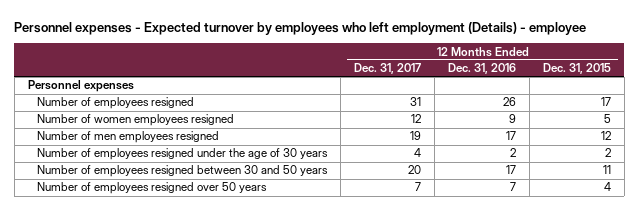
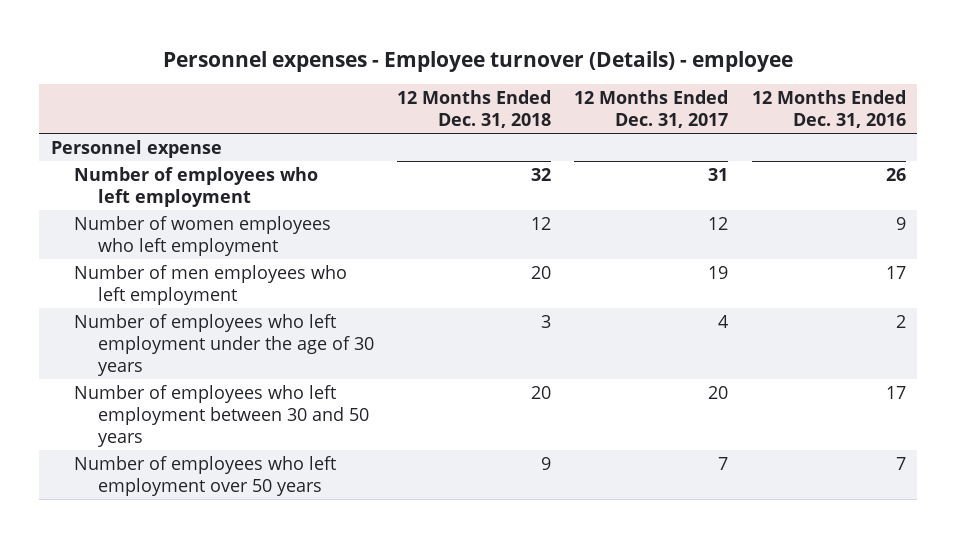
- Personnel expenses - Expected turnover by employees who left employment (Details) - employee
+ Personnel expenses - Employee turnover (Details) - employee
- | 12 Months Ended Dec. 31, 2017 | 12 Months Ended Dec. 31, 2016 | 12 Months Ended Dec. 31, 2015
+ | 12 Months Ended Dec. 31, 2018 | 12 Months Ended Dec. 31, 2017 | 12 Months Ended Dec. 31, 2016
- Personnel expenses
- Number of employees resigned | 31 | 26 | 17
- Number of women employees resigned | 12 | 9 | 5
- Number of men employees resigned | 19 | 17 | 12
- Number of employees resigned under the age of 30 years | 4 | 2 | 2
- Number of employees resigned between 30 and 50 years | 20 | 17 | 11
- Number of employees resigned over 50 years | 7 | 7 | 4
+ Personnel expense
+ Number of employees who left employment | 32 | 31 | 26
+ Number of women employees who left employment | 12 | 12 | 9
+ Number of men employees who left employment | 20 | 19 | 17
+ Number of employees who left employment under the age of 30 years | 3 | 4 | 2
+ Number of employees who left employment between 30 and 50 years | 20 | 20 | 17
+ Number of employees who left employment over 50 years | 9 | 7 | 7

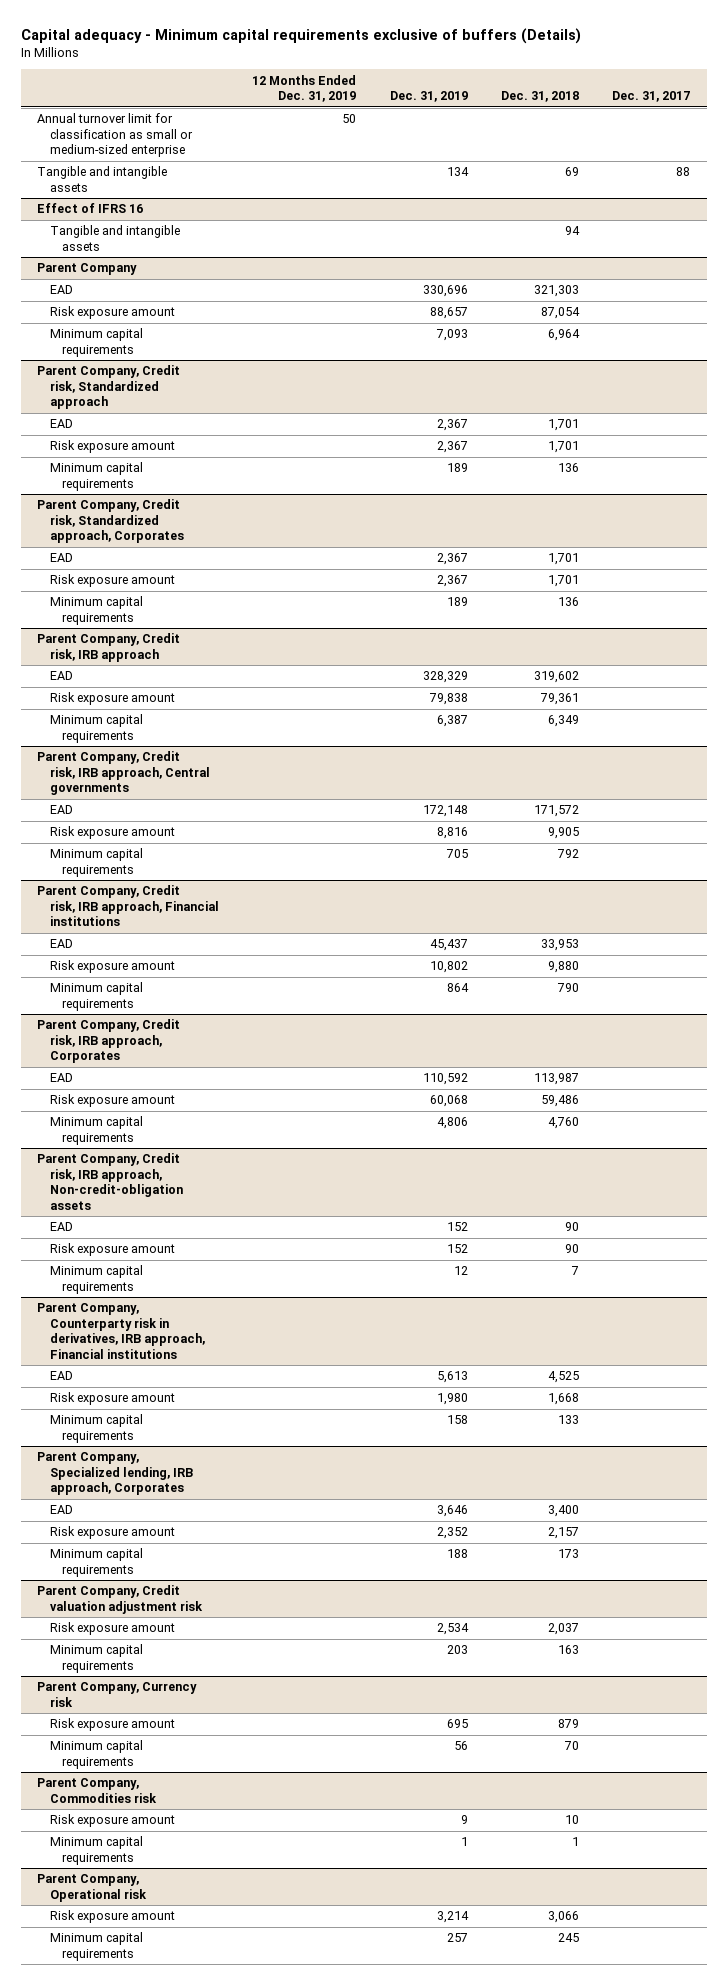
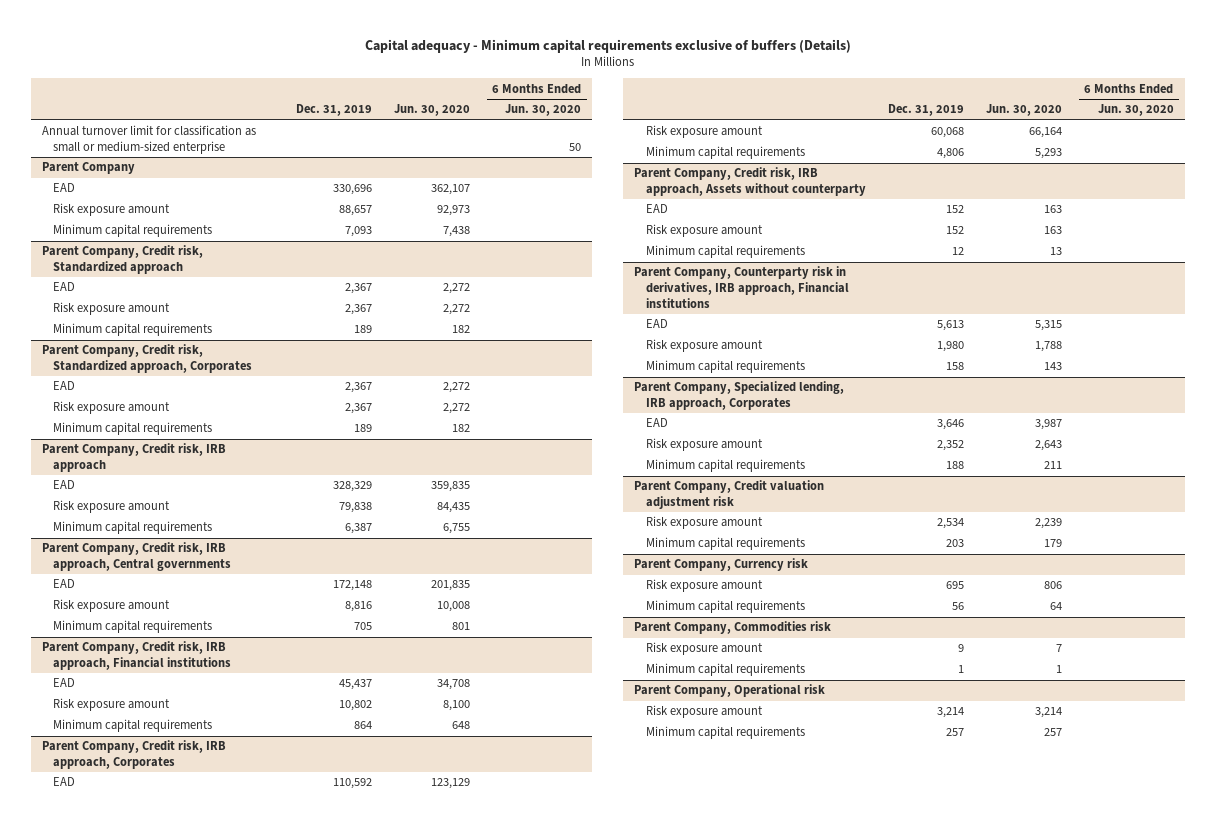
- | 12 Months Ended Dec. 31, 2019 | Dec. 31, 2019 | Dec. 31, 2018 | Dec. 31, 2017
+ | Dec. 31, 2019 | Jun. 30, 2020 | 6 Months Ended Jun. 30, 2020
- Tangible and intangible assets | | 134 | 69 | 88
- Effect of IFRS 16
- Tangible and intangible assets | | | 94 |
- Parent Company, Credit risk, IRB approach, Non-credit-obligation assets
+ Parent Company, Credit risk, IRB approach, Assets without counterparty

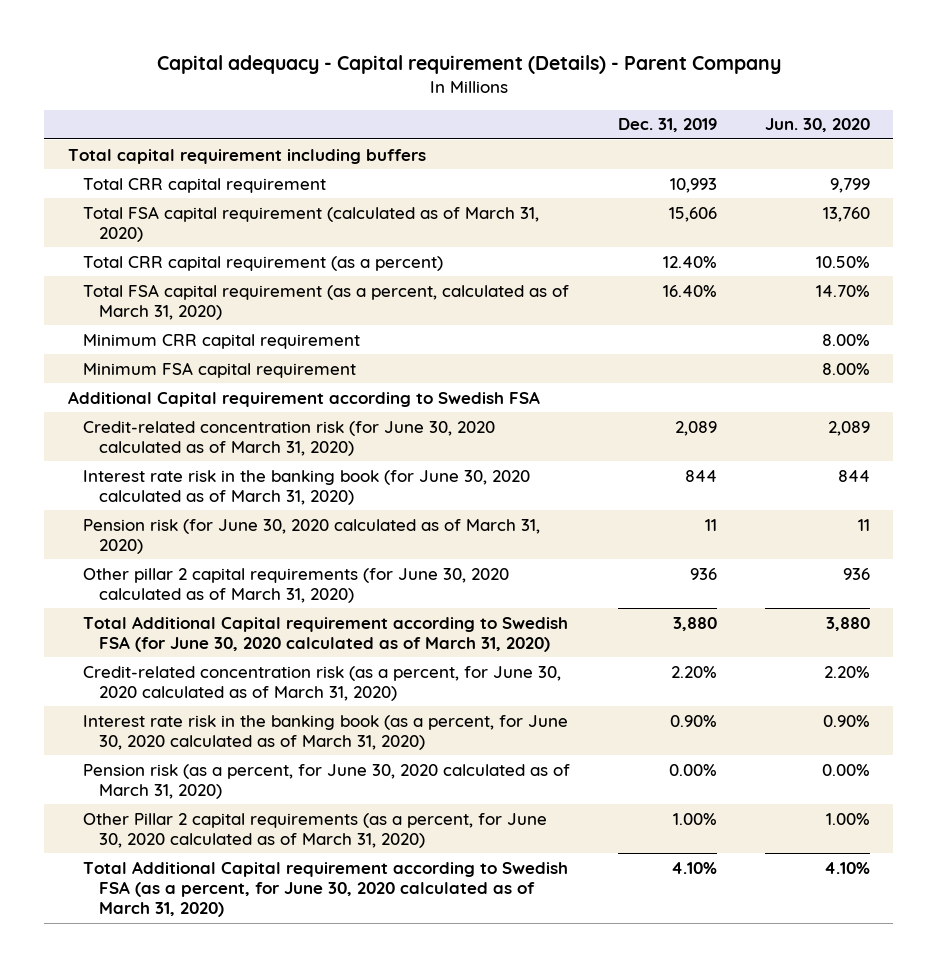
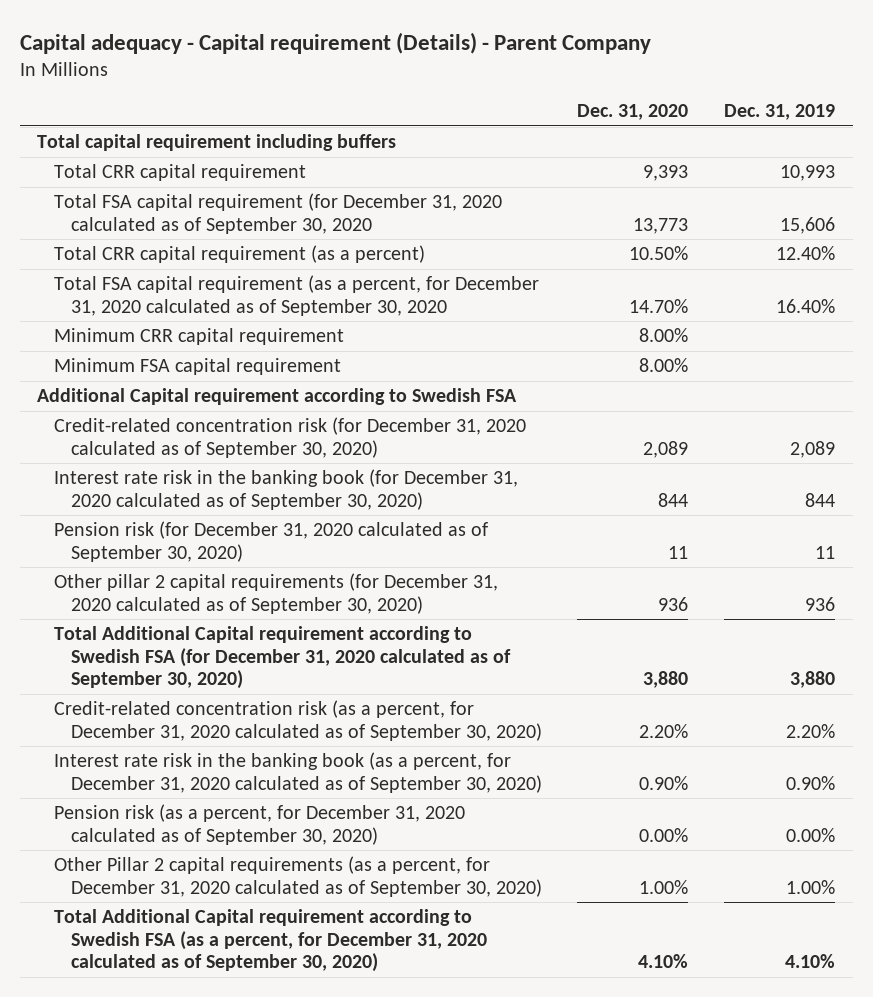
- | Dec. 31, 2019 | Jun. 30, 2020
+ | Dec. 31, 2020 | Dec. 31, 2019
- Total FSA capital requirement (calculated as of March 31, 2020) | 15,606 | 13,760
+ Total FSA capital requirement (for December 31, 2020 calculated as of September 30, 2020 | 13,773 | 15,606
- Total FSA capital requirement (as a percent, calculated as of March 31, 2020) | 16.40% | 14.70%
+ Total FSA capital requirement (as a percent, for December 31, 2020 calculated as of September 30, 2020 | 14.70% | 16.40%
- Credit-related concentration risk (for June 30, 2020 calculated as of March 31, 2020) | 2,089 | 2,089
- Interest rate risk in the banking book (for June 30, 2020 calculated as of March 31, 2020) | 844 | 844
- Pension risk (for June 30, 2020 calculated as of March 31, 2020) | 11 | 11
- Other pillar 2 capital requirements (for June 30, 2020 calculated as of March 31, 2020) | 936 | 936
- Total Additional Capital requirement according to Swedish FSA (for June 30, 2020 calculated as of March 31, 2020) | 3,880 | 3,880
- Credit-related concentration risk (as a percent, for June 30, 2020 calculated as of March 31, 2020) | 2.20% | 2.20%
- Interest rate risk in the banking book (as a percent, for June 30, 2020 calculated as of March 31, 2020) | 0.90% | 0.90%
- Pension risk (as a percent, for June 30, 2020 calculated as of March 31, 2020) | 0.00% | 0.00%
- Other Pillar 2 capital requirements (as a percent, for June 30, 2020 calculated as of March 31, 2020) | 1.00% | 1.00%
- Total Additional Capital requirement according to Swedish FSA (as a percent, for June 30, 2020 calculated as of March 31, 2020) | 4.10% | 4.10%
+ Credit-related concentration risk (for December 31, 2020 calculated as of September 30, 2020) | 2,089 | 2,089
+ Interest rate risk in the banking book (for December 31, 2020 calculated as of September 30, 2020) | 844 | 844
+ Pension risk (for December 31, 2020 calculated as of September 30, 2020) | 11 | 11
+ Other pillar 2 capital requirements (for December 31, 2020 calculated as of September 30, 2020) | 936 | 936
+ Total Additional Capital requirement according to Swedish FSA (for December 31, 2020 calculated as of September 30, 2020) | 3,880 | 3,880
+ Credit-related concentration risk (as a percent, for December 31, 2020 calculated as of September 30, 2020) | 2.20% | 2.20%
+ Interest rate risk in the banking book (as a percent, for December 31, 2020 calculated as of September 30, 2020) | 0.90% | 0.90%
+ Pension risk (as a percent, for December 31, 2020 calculated as of September 30, 2020) | 0.00% | 0.00%
+ Other Pillar 2 capital requirements (as a percent, for December 31, 2020 calculated as of September 30, 2020) | 1.00% | 1.00%
+ Total Additional Capital requirement according to Swedish FSA (as a percent, for December 31, 2020 calculated as of September 30, 2020) | 4.10% | 4.10%

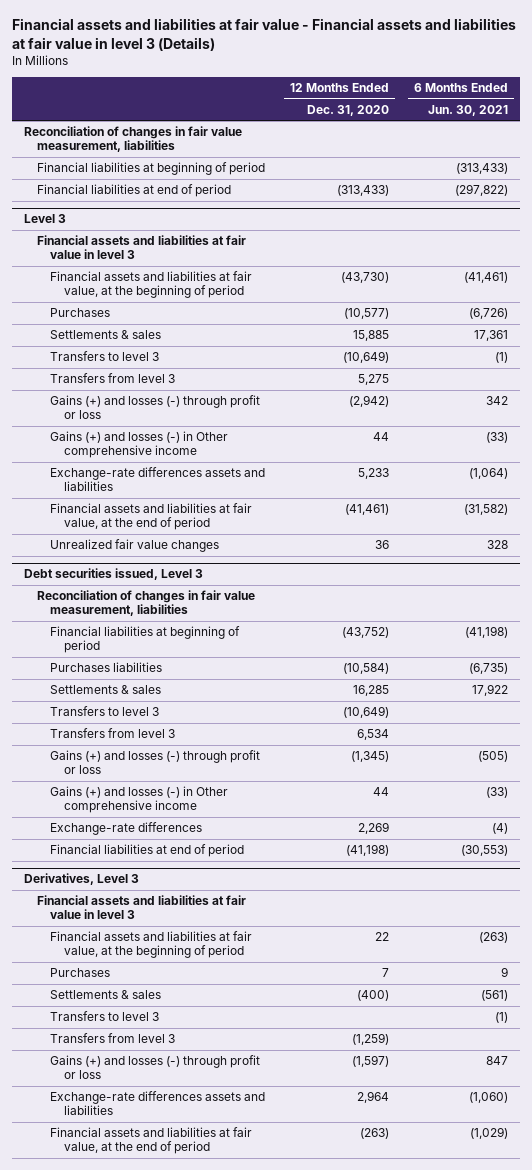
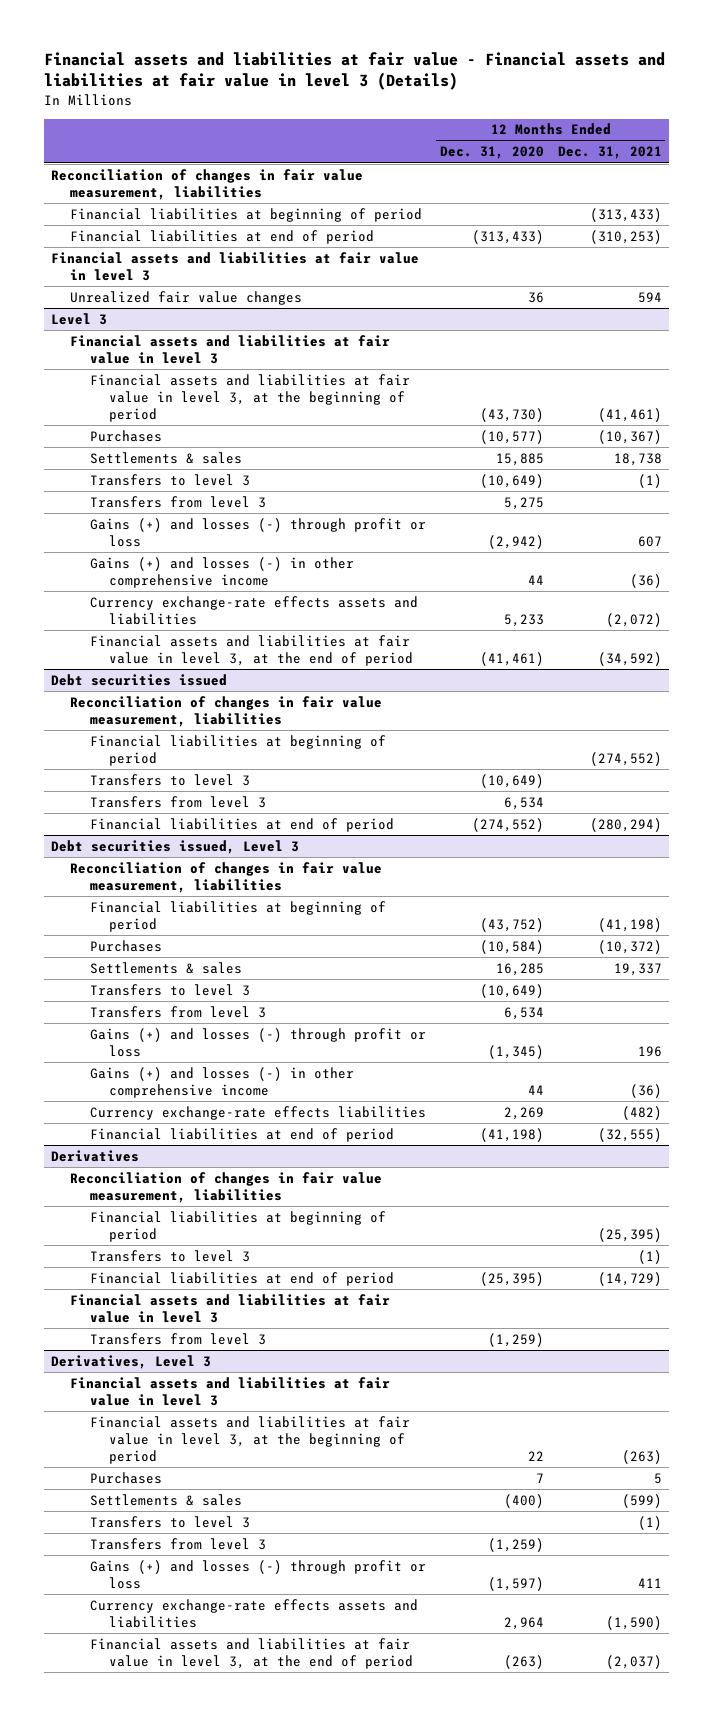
- | 12 Months Ended Dec. 31, 2020 | 6 Months Ended Jun. 30, 2021
+ | 12 Months Ended Dec. 31, 2020 | 12 Months Ended Dec. 31, 2021
+ Financial assets and liabilities at fair value in level 3
+ Unrealized fair value changes | 36 | 594
@ Level 3
- Financial assets and liabilities at fair value, at the beginning of period | (43,730) | (41,461)
+ Financial assets and liabilities at fair value in level 3, at the beginning of period | (43,730) | (41,461)
- Gains (+) and losses (-) in Other comprehensive income | 44 | (33)
- Exchange-rate differences assets and liabilities | 5,233 | (1,064)
- Financial assets and liabilities at fair value, at the end of period | (41,461) | (31,582)
- Unrealized fair value changes | 36 | 328
+ Gains (+) and losses (-) in other comprehensive income | 44 | (36)
+ Currency exchange-rate effects assets and liabilities | 5,233 | (2,072)
+ Financial assets and liabilities at fair value in level 3, at the end of period | (41,461) | (34,592)
+ Debt securities issued
+ Reconciliation of changes in fair value measurement, liabilities
+ Financial liabilities at beginning of period | | (274,552)
+ Transfers to level 3 | (10,649) |
+ Transfers from level 3 | 6,534 |
+ Financial liabilities at end of period | (274,552) | (280,294)
@ Debt securities issued, Level 3
- Purchases liabilities | (10,584) | (6,735)
+ Purchases | (10,584) | (10,372)
- Gains (+) and losses (-) in Other comprehensive income | 44 | (33)
- Exchange-rate differences | 2,269 | (4)
+ Gains (+) and losses (-) in other comprehensive income | 44 | (36)
+ Currency exchange-rate effects liabilities | 2,269 | (482)
+ Derivatives
+ Reconciliation of changes in fair value measurement, liabilities
+ Financial liabilities at beginning of period | | (25,395)
+ Transfers to level 3 | | (1)
+ Financial liabilities at end of period | (25,395) | (14,729)
+ Financial assets and liabilities at fair value in level 3
+ Transfers from level 3 | (1,259) |
@ Derivatives, Level 3
- Financial assets and liabilities at fair value, at the beginning of period | 22 | (263)
+ Financial assets and liabilities at fair value in level 3, at the beginning of period | 22 | (263)
- Exchange-rate differences assets and liabilities | 2,964 | (1,060)
- Financial assets and liabilities at fair value, at the end of period | (263) | (1,029)
+ Currency exchange-rate effects assets and liabilities | 2,964 | (1,590)
+ Financial assets and liabilities at fair value in level 3, at the end of period | (263) | (2,037)

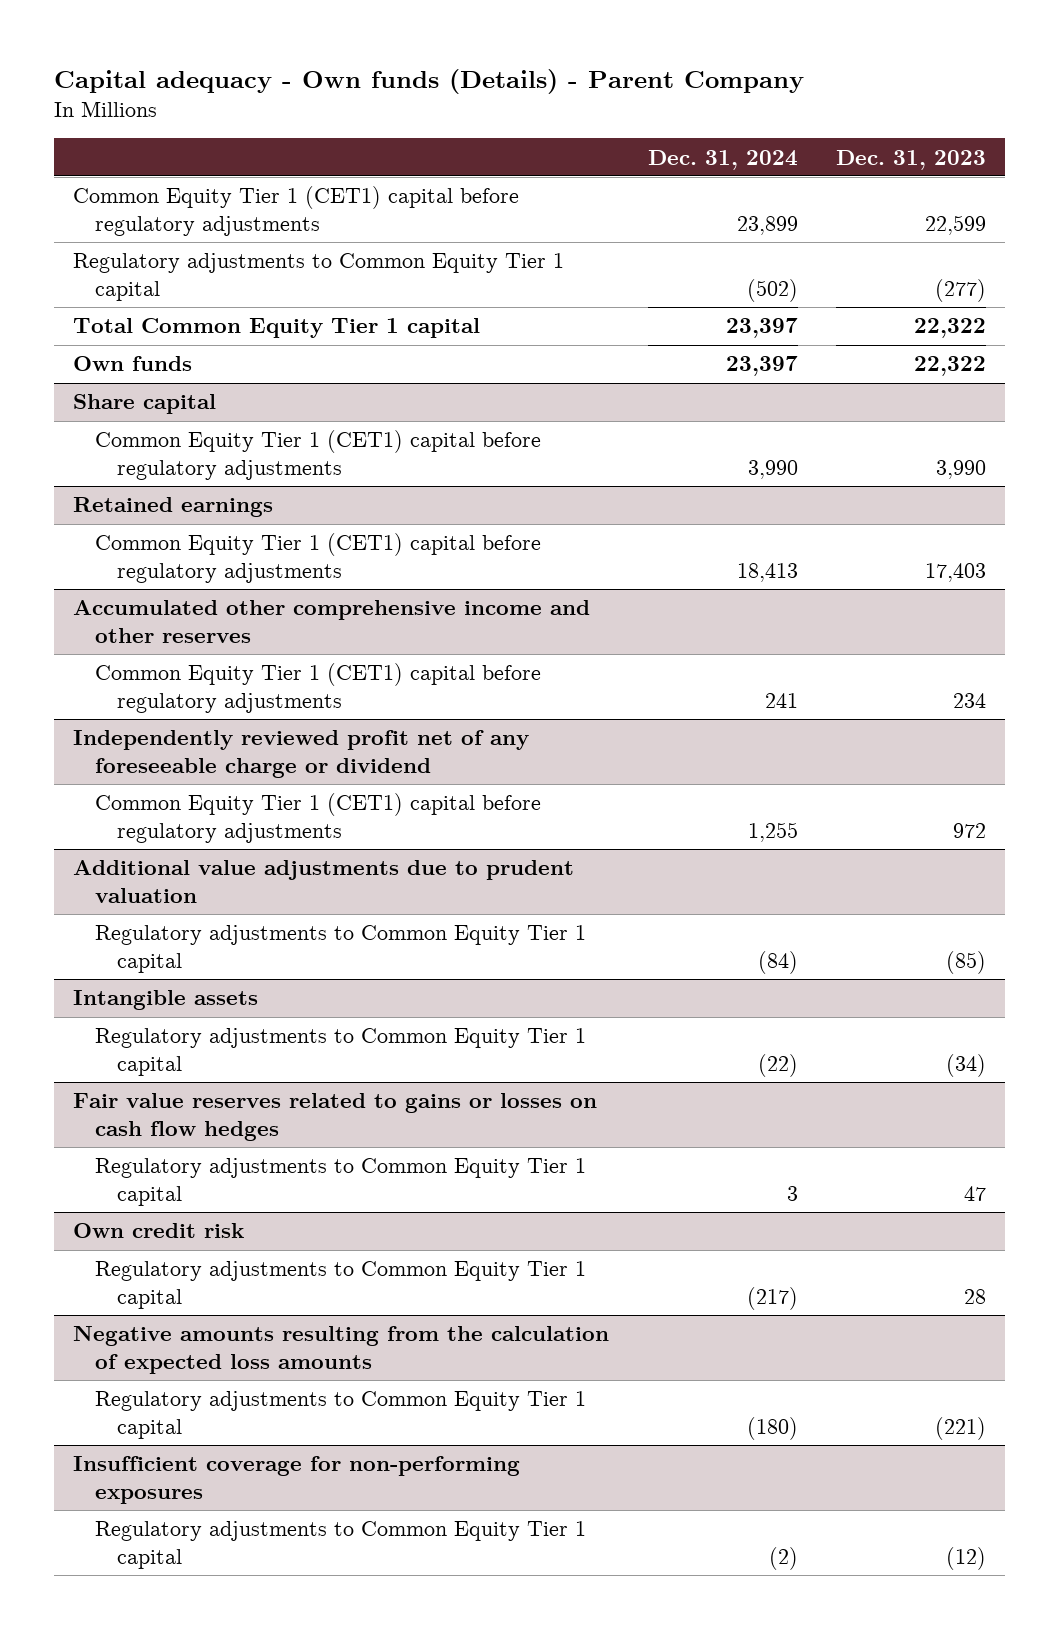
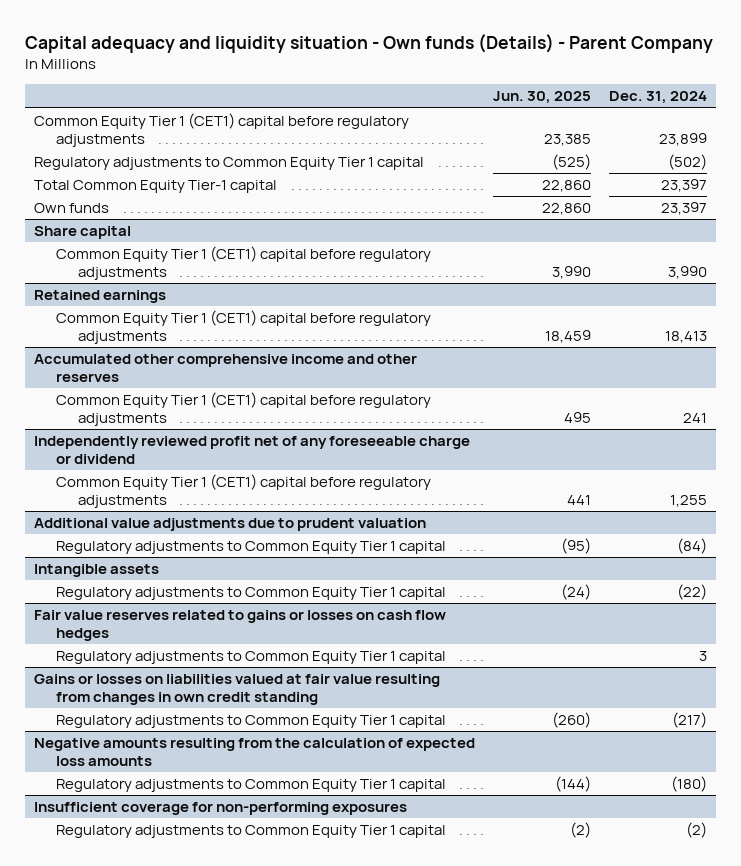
- Capital adequacy - Own funds (Details) - Parent Company
+ Capital adequacy and liquidity situation - Own funds (Details) - Parent Company
- | Dec. 31, 2024 | Dec. 31, 2023
+ | Jun. 30, 2025 | Dec. 31, 2024
- Total Common Equity Tier 1 capital | 23,397 | 22,322
+ Total Common Equity Tier-1 capital | 22,860 | 23,397
- Own credit risk
+ Gains or losses on liabilities valued at fair value resulting from changes in own credit standing

